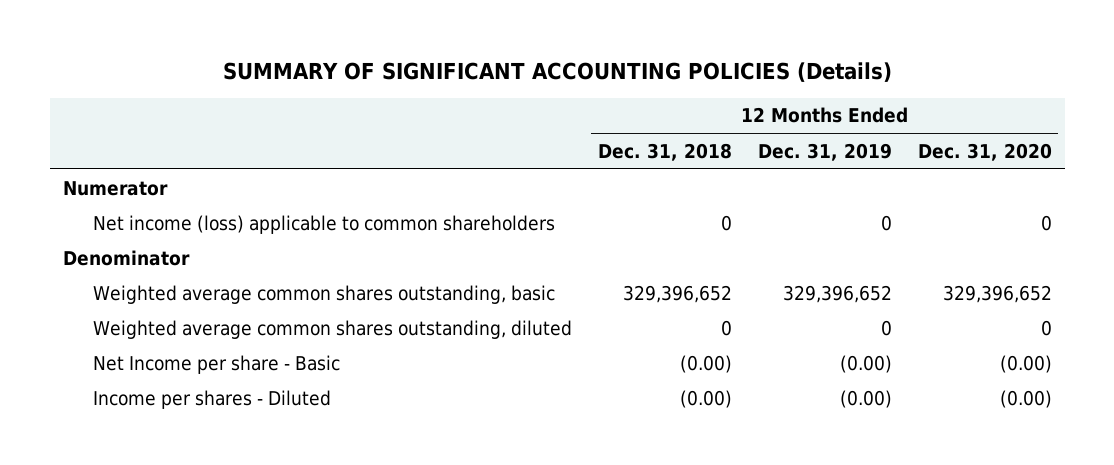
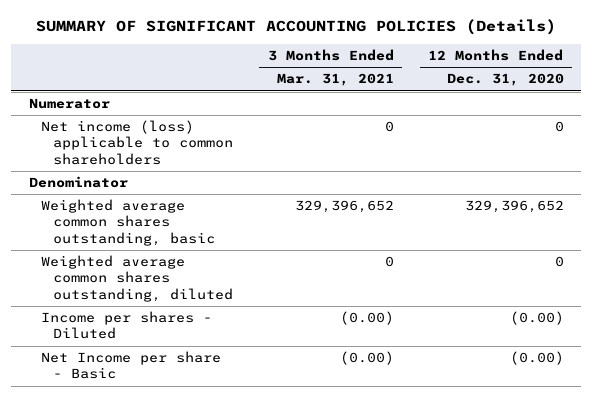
- | 12 Months Ended Dec. 31, 2018 | 12 Months Ended Dec. 31, 2019 | 12 Months Ended Dec. 31, 2020
+ | 3 Months Ended Mar. 31, 2021 | 12 Months Ended Dec. 31, 2020
moved down: Net Income per share - Basic | (0.00) | (0.00)

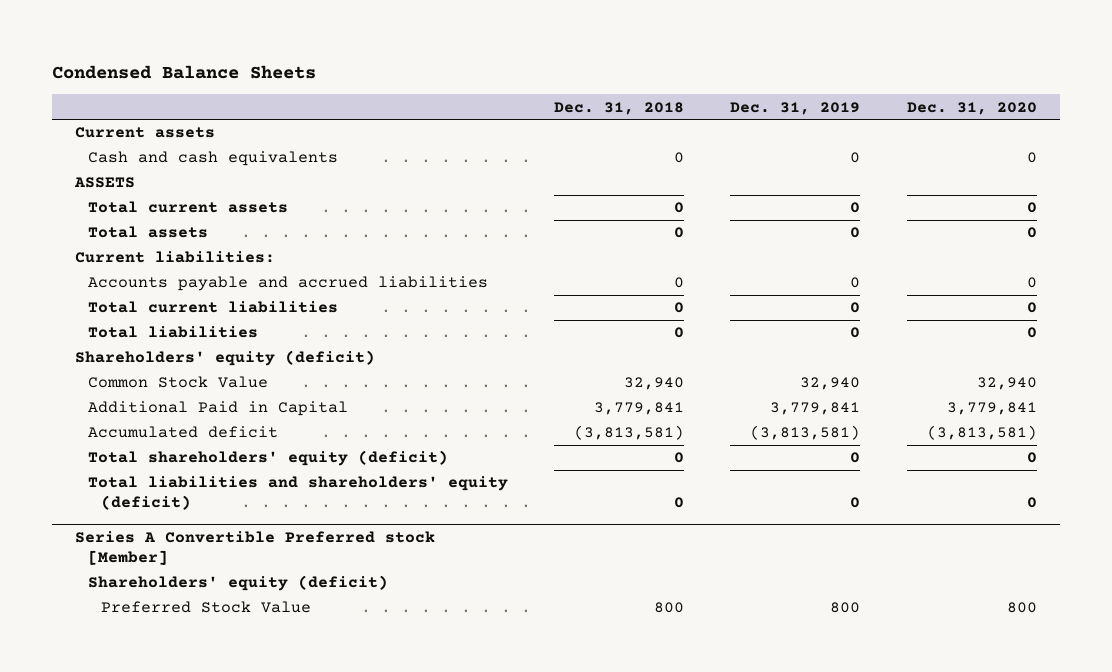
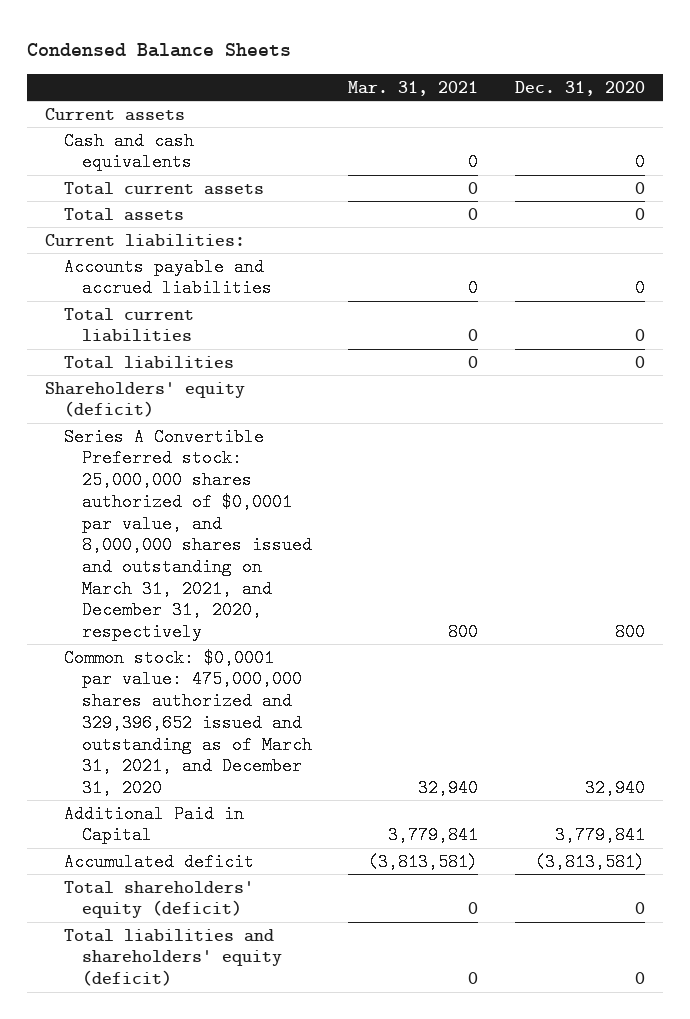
- | Dec. 31, 2018 | Dec. 31, 2019 | Dec. 31, 2020
+ | Mar. 31, 2021 | Dec. 31, 2020
- ASSETS
- Common Stock Value | 32,940 | 32,940 | 32,940
+ Series A Convertible Preferred stock: 25,000,000 shares authorized of $0,0001 par value, and 8,000,000 shares issued and outstanding on March 31, 2021, and December 31, 2020, respectively | 800 | 800
+ Common stock: $0,0001 par value: 475,000,000 shares authorized and 329,396,652 issued and outstanding as of March 31, 2021, and December 31, 2020 | 32,940 | 32,940
- Series A Convertible Preferred stock [Member]
- Shareholders' equity (deficit)
- Preferred Stock Value | 800 | 800 | 800

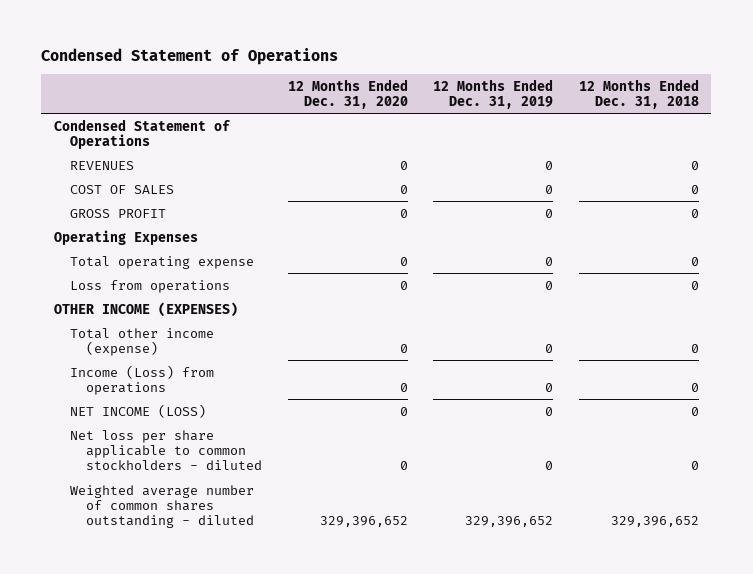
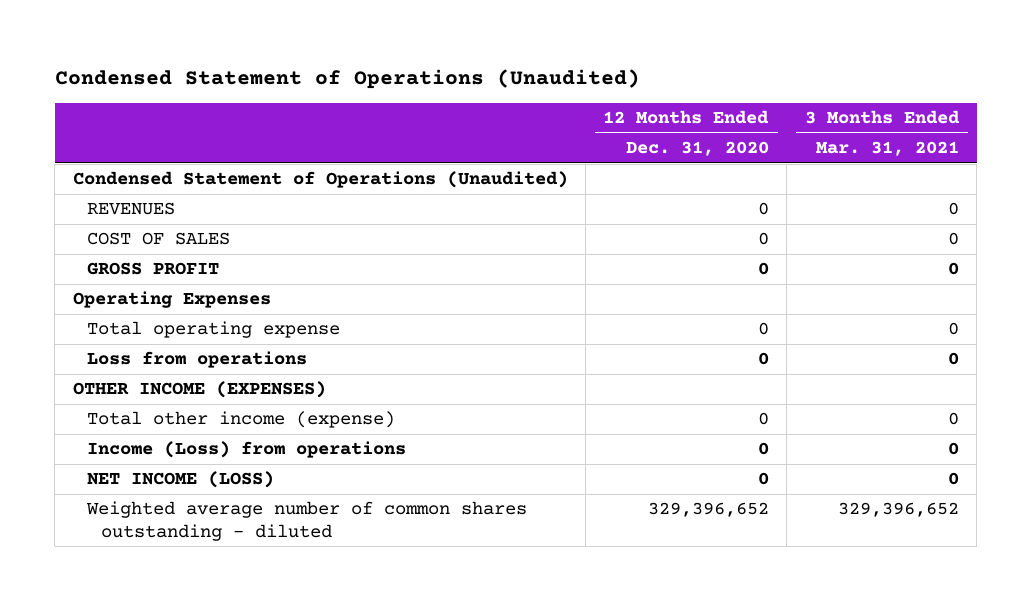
- Condensed Statement of Operations
+ Condensed Statement of Operations (Unaudited)
- | 12 Months Ended Dec. 31, 2020 | 12 Months Ended Dec. 31, 2019 | 12 Months Ended Dec. 31, 2018
+ | 12 Months Ended Dec. 31, 2020 | 3 Months Ended Mar. 31, 2021
- Condensed Statement of Operations
+ Condensed Statement of Operations (Unaudited)
- Net loss per share applicable to common stockholders - diluted | 0 | 0 | 0

